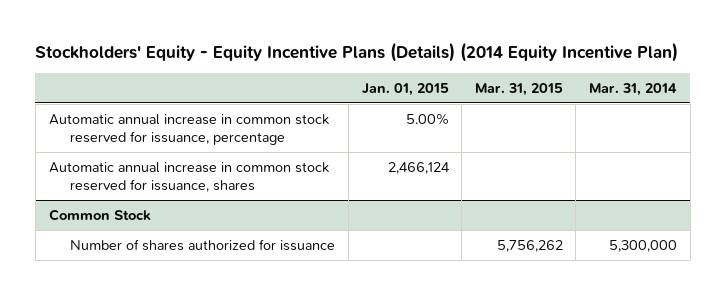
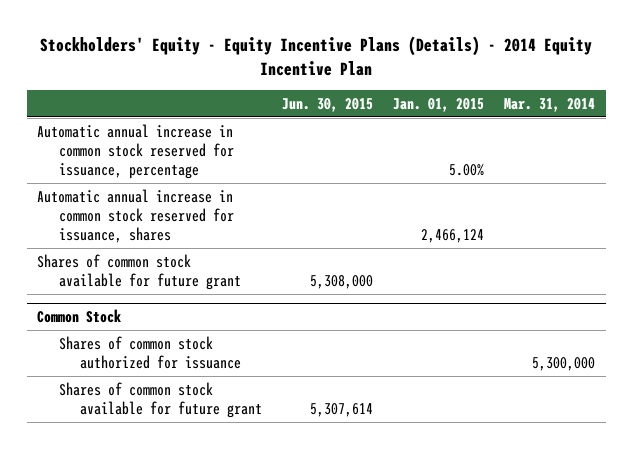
- Stockholders' Equity - Equity Incentive Plans (Details) (2014 Equity Incentive Plan)
+ Stockholders' Equity - Equity Incentive Plans (Details) - 2014 Equity Incentive Plan
- | Jan. 01, 2015 | Mar. 31, 2015 | Mar. 31, 2014
+ | Jun. 30, 2015 | Jan. 01, 2015 | Mar. 31, 2014
+ Shares of common stock available for future grant | 5,308,000 | |
@ Common Stock
- Number of shares authorized for issuance | | 5,756,262 | 5,300,000
+ Shares of common stock authorized for issuance | | | 5,300,000
+ Shares of common stock available for future grant | 5,307,614 | |

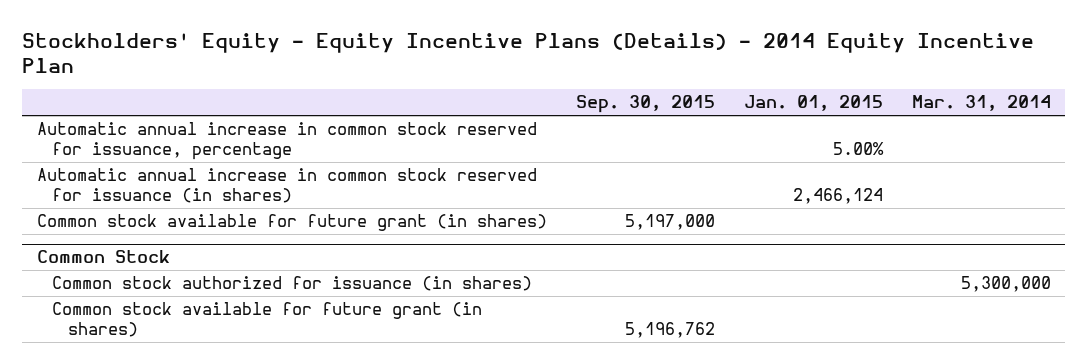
- | Jun. 30, 2015 | Jan. 01, 2015 | Mar. 31, 2014
+ | Sep. 30, 2015 | Jan. 01, 2015 | Mar. 31, 2014
- Automatic annual increase in common stock reserved for issuance, shares | | 2,466,124 |
- Shares of common stock available for future grant | 5,308,000 | |
+ Automatic annual increase in common stock reserved for issuance (in shares) | | 2,466,124 |
+ Common stock available for future grant (in shares) | 5,197,000 | |
@ Common Stock
- Shares of common stock authorized for issuance | | | 5,300,000
- Shares of common stock available for future grant | 5,307,614 | |
+ Common stock authorized for issuance (in shares) | | | 5,300,000
+ Common stock available for future grant (in shares) | 5,196,762 | |

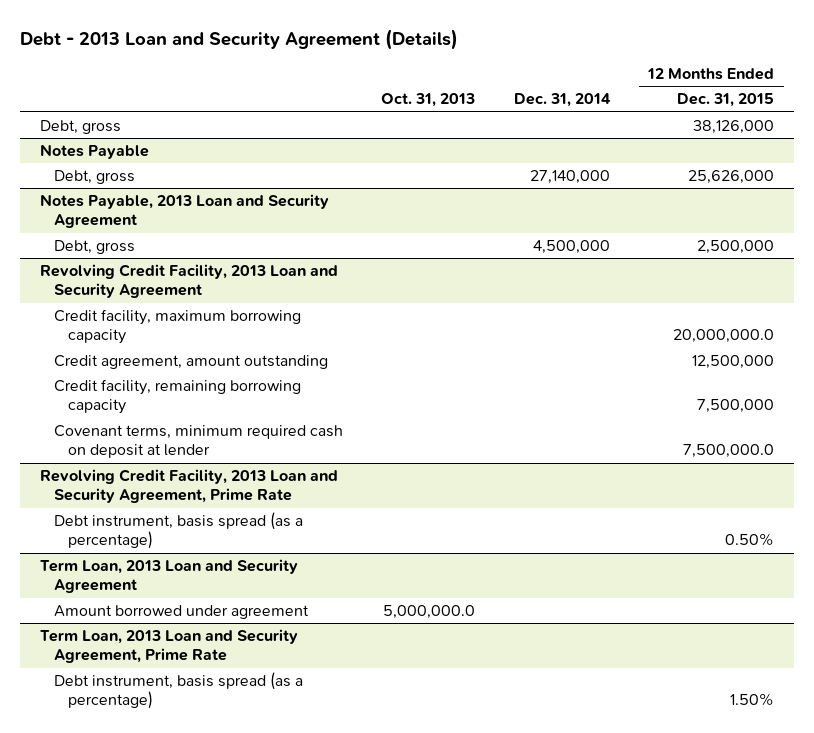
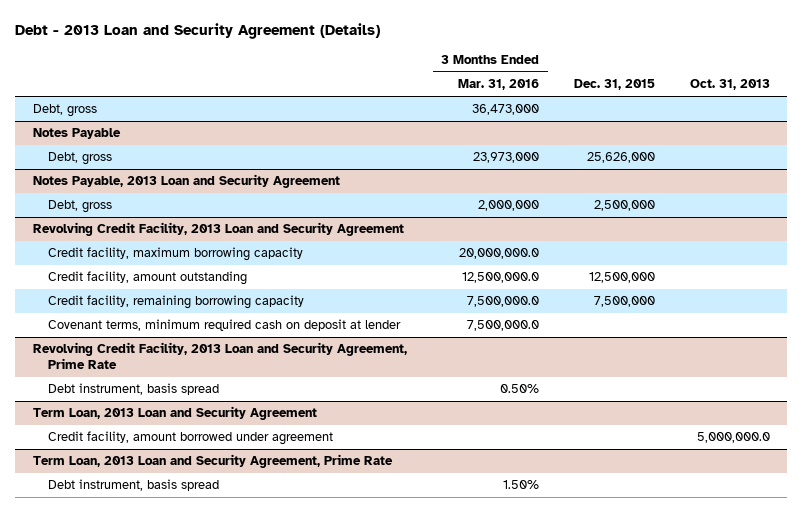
- | Oct. 31, 2013 | Dec. 31, 2014 | 12 Months Ended Dec. 31, 2015
+ | 3 Months Ended Mar. 31, 2016 | Dec. 31, 2015 | Oct. 31, 2013
@ Revolving Credit Facility, 2013 Loan and Security Agreement
- Credit agreement, amount outstanding | | | 12,500,000
+ Credit facility, amount outstanding | 12,500,000.0 | 12,500,000 |
@ Revolving Credit Facility, 2013 Loan and Security Agreement, Prime Rate
- Debt instrument, basis spread (as a percentage) | | | 0.50%
+ Debt instrument, basis spread | 0.50% | |
@ Term Loan, 2013 Loan and Security Agreement
- Amount borrowed under agreement | 5,000,000.0 | |
+ Credit facility, amount borrowed under agreement | | | 5,000,000.0
@ Term Loan, 2013 Loan and Security Agreement, Prime Rate
- Debt instrument, basis spread (as a percentage) | | | 1.50%
+ Debt instrument, basis spread | 1.50% | |

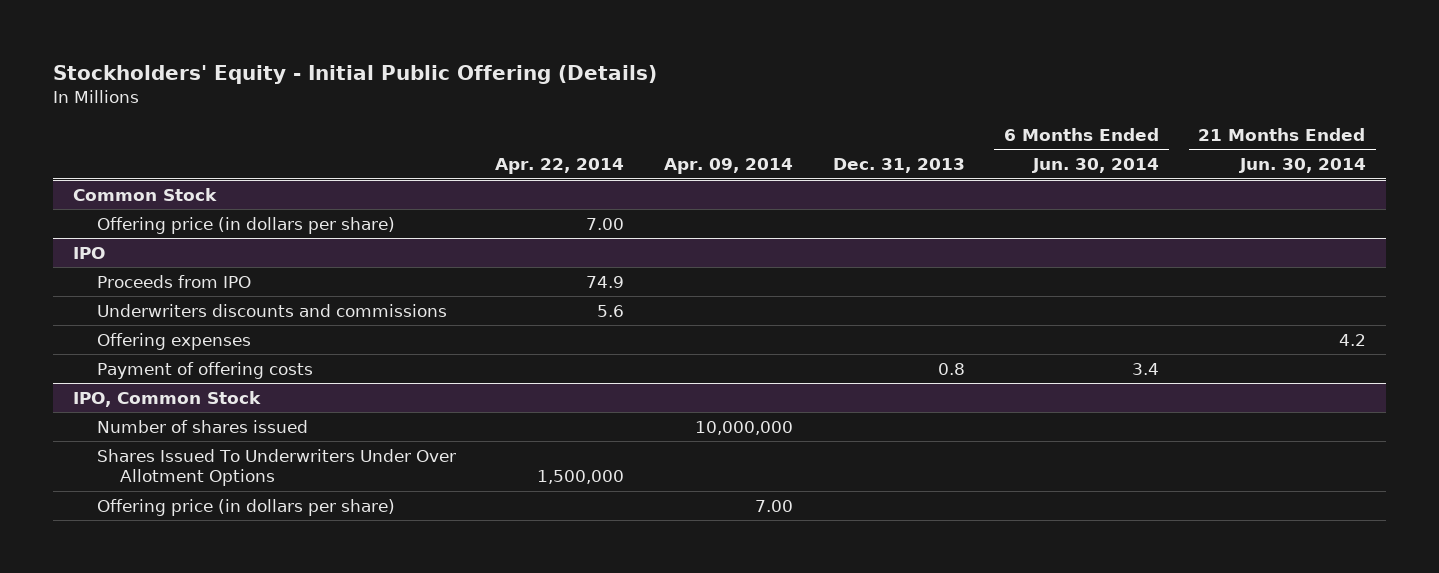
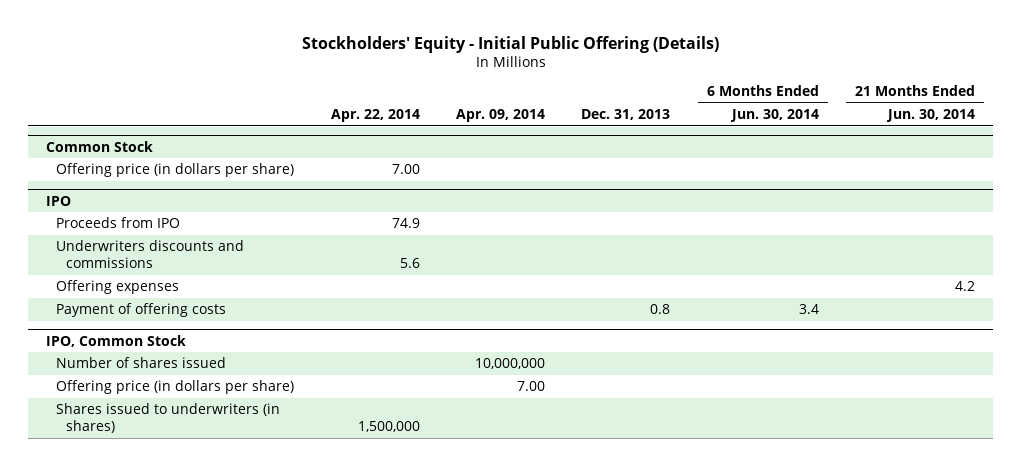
@ IPO, Common Stock
- Shares Issued To Underwriters Under Over Allotment Options | 1,500,000 | | | |
+ Shares issued to underwriters (in shares) | 1,500,000 | | | |

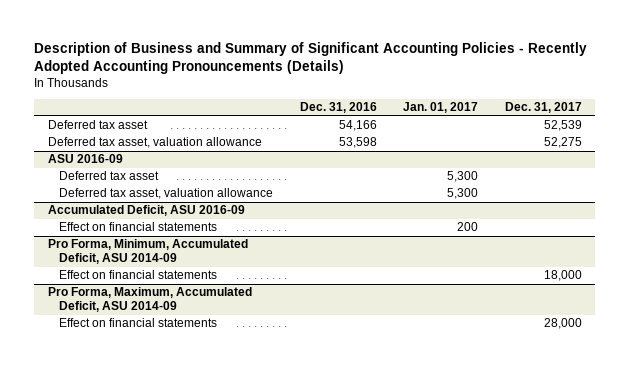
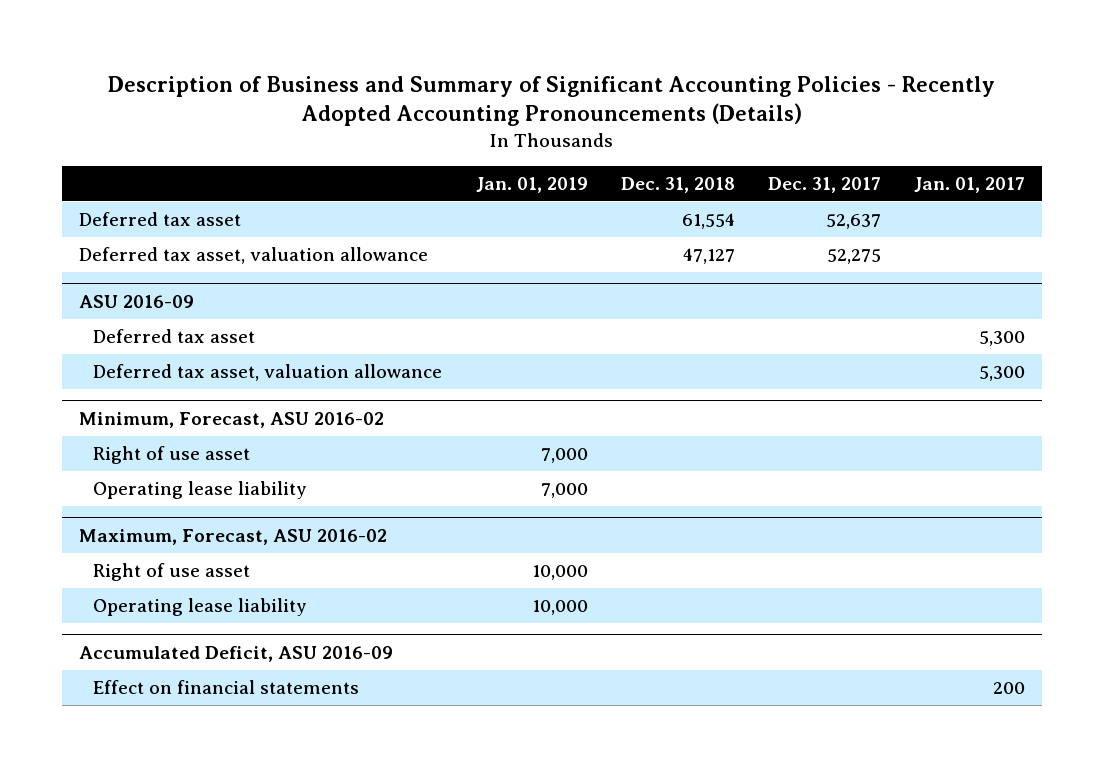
- | Dec. 31, 2016 | Jan. 01, 2017 | Dec. 31, 2017
+ | Jan. 01, 2019 | Dec. 31, 2018 | Dec. 31, 2017 | Jan. 01, 2017
- Deferred tax asset | 54,166 | | 52,539
+ Deferred tax asset | | 61,554 | 52,637 |
+ Minimum, Forecast, ASU 2016-02
+ Right of use asset | 7,000 | | |
+ Operating lease liability | 7,000 | | |
+ Maximum, Forecast, ASU 2016-02
+ Right of use asset | 10,000 | | |
+ Operating lease liability | 10,000 | | |
- Pro Forma, Minimum, Accumulated Deficit, ASU 2014-09
- Effect on financial statements | | | 18,000
- Pro Forma, Maximum, Accumulated Deficit, ASU 2014-09
- Effect on financial statements | | | 28,000

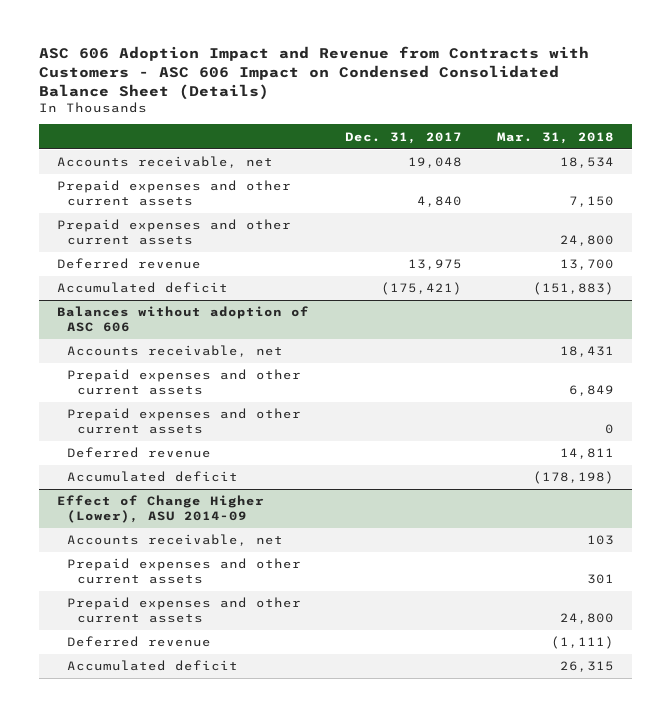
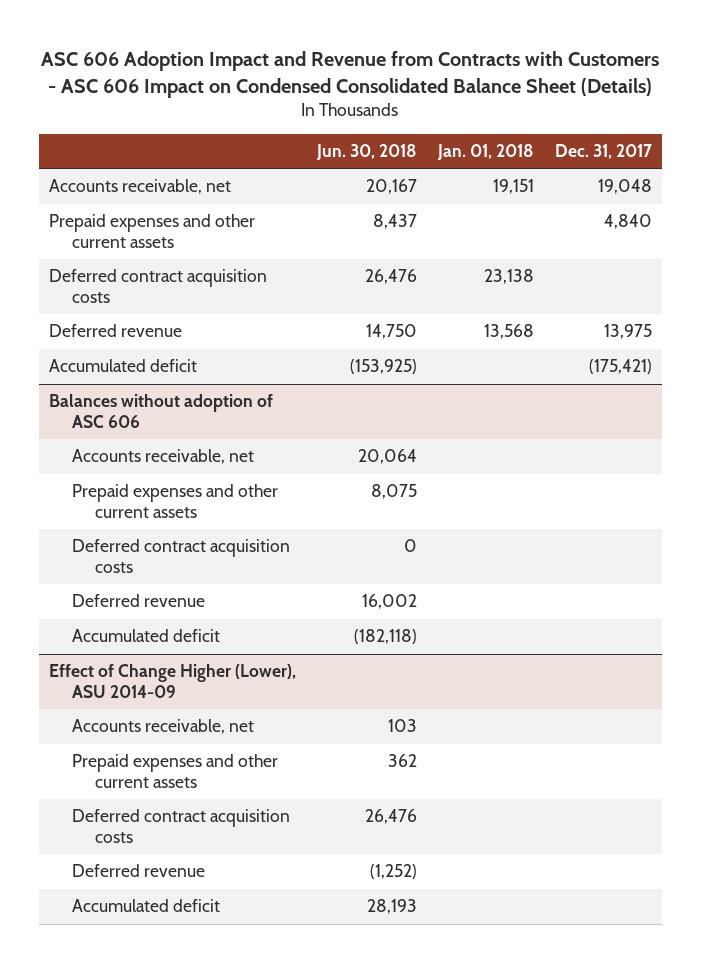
- | Dec. 31, 2017 | Mar. 31, 2018
+ | Jun. 30, 2018 | Jan. 01, 2018 | Dec. 31, 2017
- Prepaid expenses and other current assets | | 24,800
+ Deferred contract acquisition costs | 26,476 | 23,138 |
@ Balances without adoption of ASC 606
- Prepaid expenses and other current assets | | 0
+ Deferred contract acquisition costs | 0 | |
@ Effect of Change Higher (Lower), ASU 2014-09
- Prepaid expenses and other current assets | | 24,800
+ Deferred contract acquisition costs | 26,476 | |

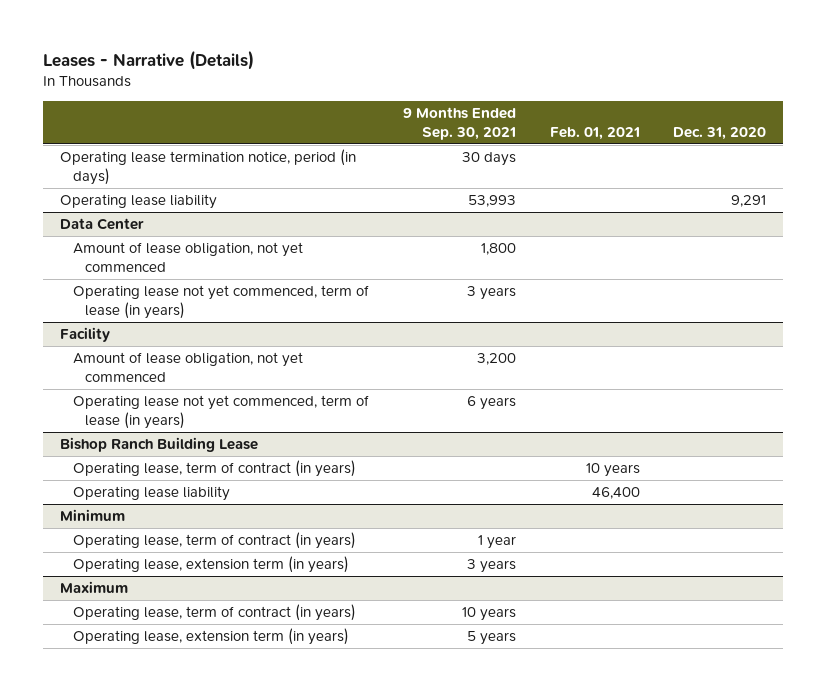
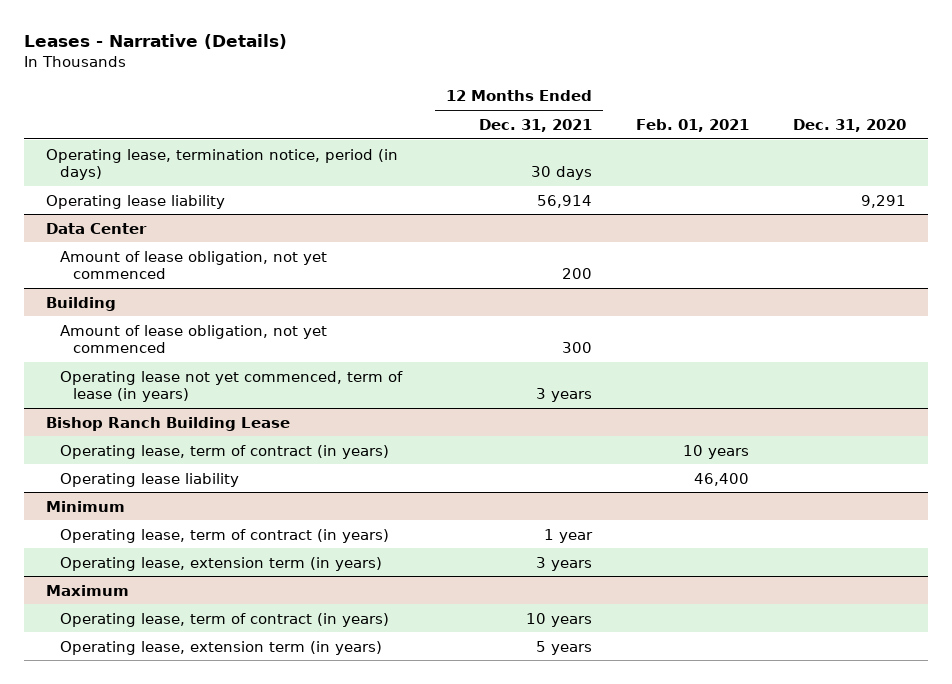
- | 9 Months Ended Sep. 30, 2021 | Feb. 01, 2021 | Dec. 31, 2020
+ | 12 Months Ended Dec. 31, 2021 | Feb. 01, 2021 | Dec. 31, 2020
- Operating lease termination notice, period (in days) | 30 days | |
+ Operating lease, termination notice, period (in days) | 30 days | |
@ Data Center
- Operating lease not yet commenced, term of lease (in years) | 3 years | |
- Facility
+ Building

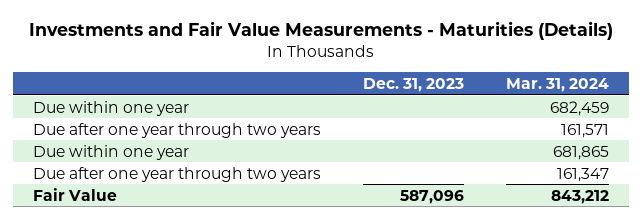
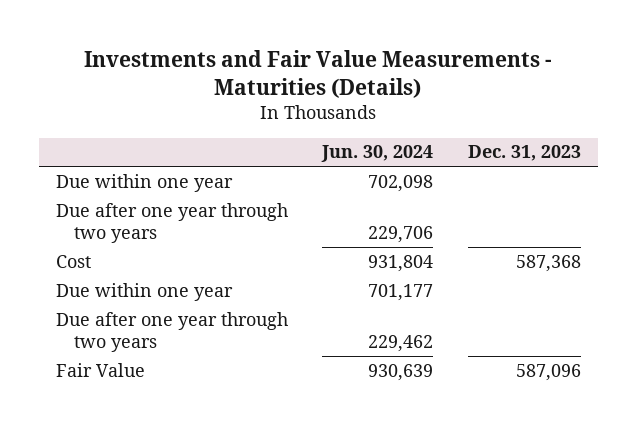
- | Dec. 31, 2023 | Mar. 31, 2024
+ | Jun. 30, 2024 | Dec. 31, 2023
+ Cost | 931,804 | 587,368

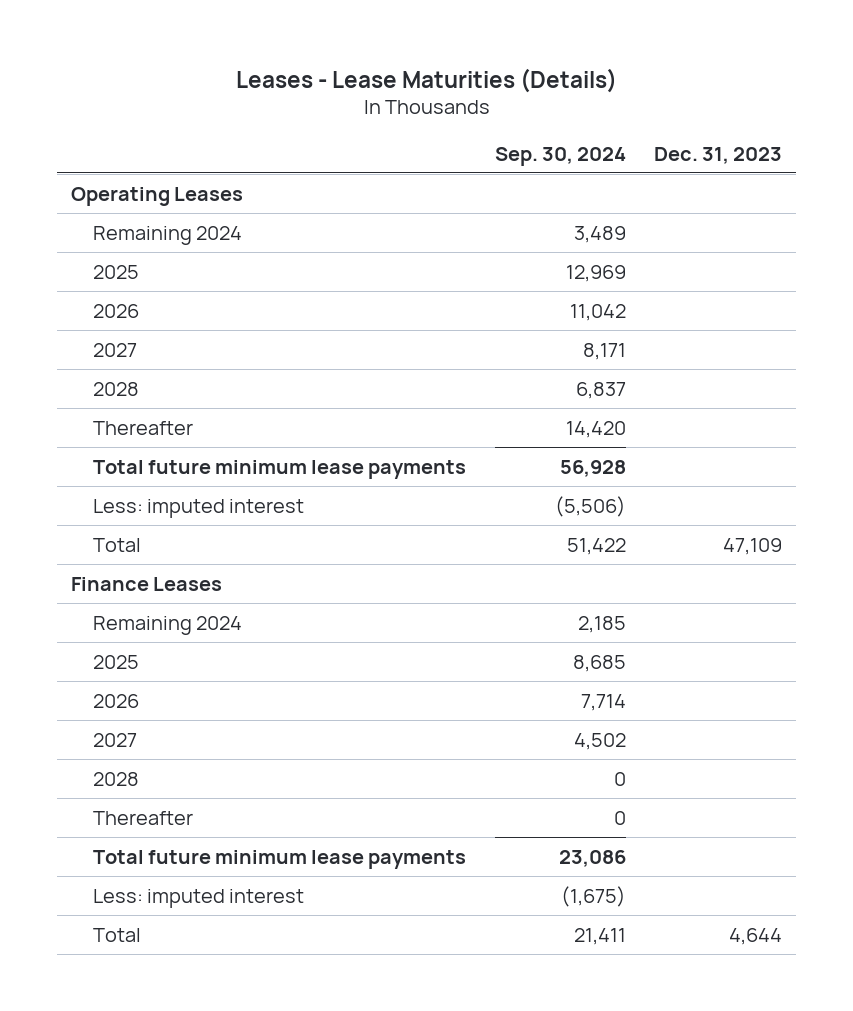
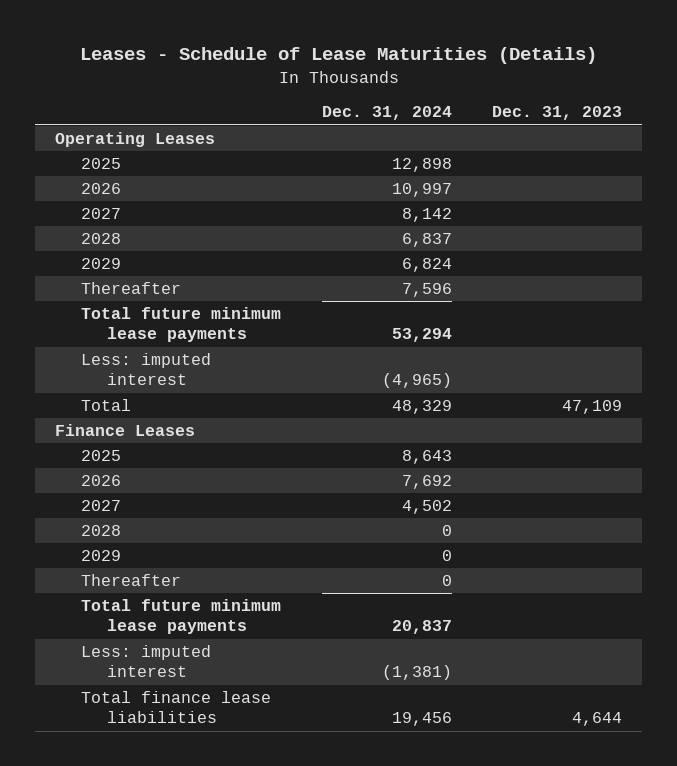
- Leases - Lease Maturities (Details)
+ Leases - Schedule of Lease Maturities (Details)
- | Sep. 30, 2024 | Dec. 31, 2023
+ | Dec. 31, 2024 | Dec. 31, 2023
- Remaining 2024 | 3,489 |
+ 2029 | 6,824 |
- Remaining 2024 | 2,185 |
+ 2029 | 0 |
- Total | 21,411 | 4,644
+ Total finance lease liabilities | 19,456 | 4,644

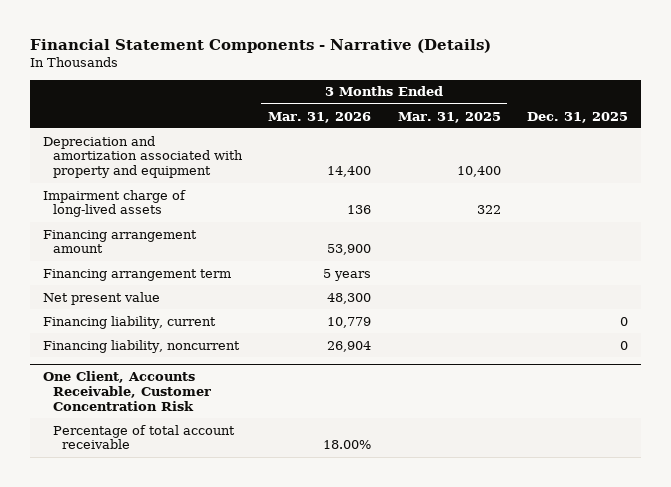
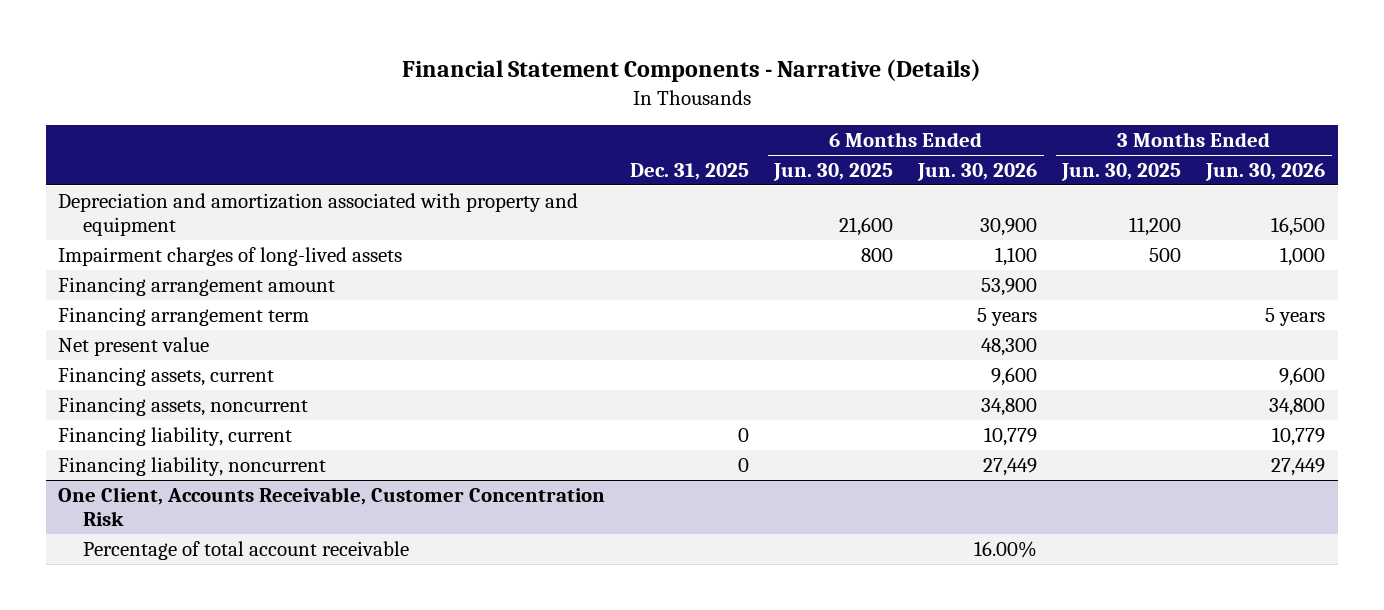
- | 3 Months Ended Mar. 31, 2026 | 3 Months Ended Mar. 31, 2025 | Dec. 31, 2025
+ | Dec. 31, 2025 | 6 Months Ended Jun. 30, 2025 | 6 Months Ended Jun. 30, 2026 | 3 Months Ended Jun. 30, 2025 | 3 Months Ended Jun. 30, 2026
- Impairment charge of long-lived assets | 136 | 322 |
+ Impairment charges of long-lived assets | | 800 | 1,100 | 500 | 1,000
+ Financing assets, current | | | 9,600 | | 9,600
+ Financing assets, noncurrent | | | 34,800 | | 34,800

